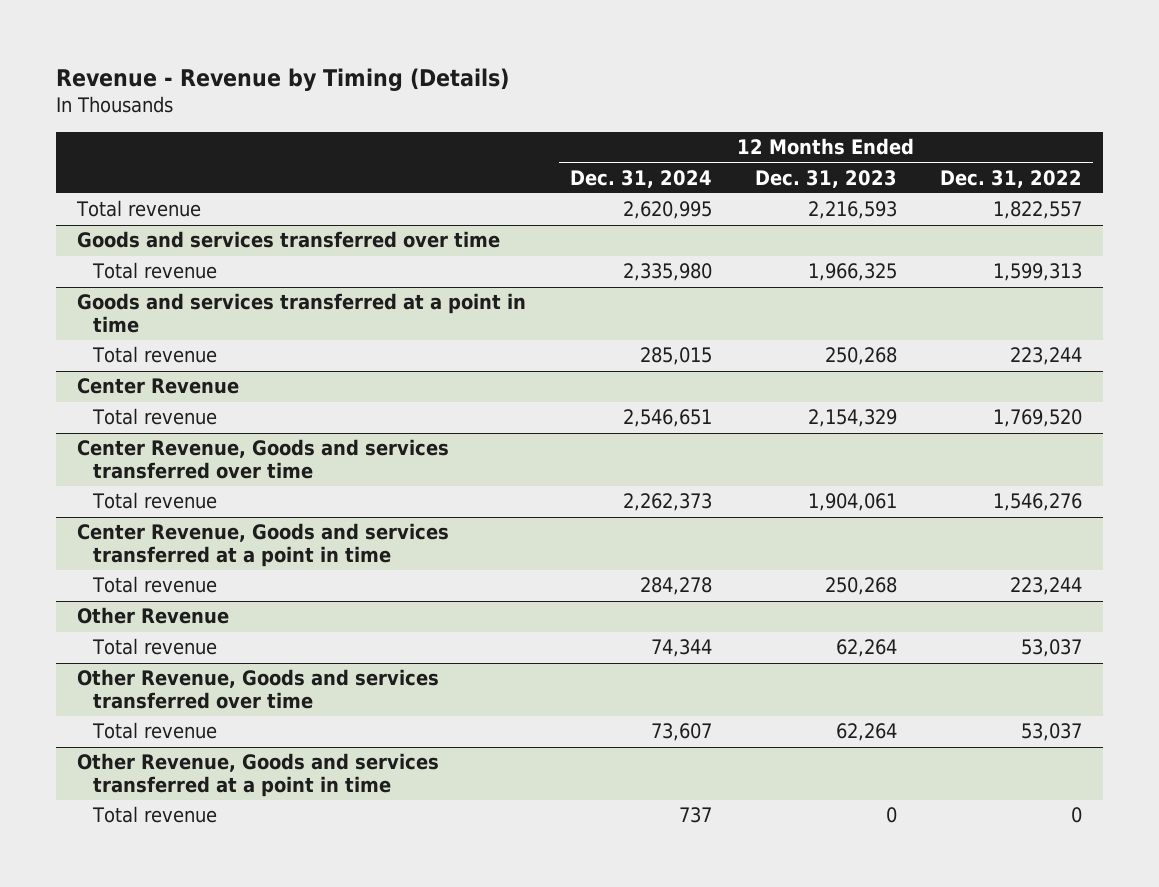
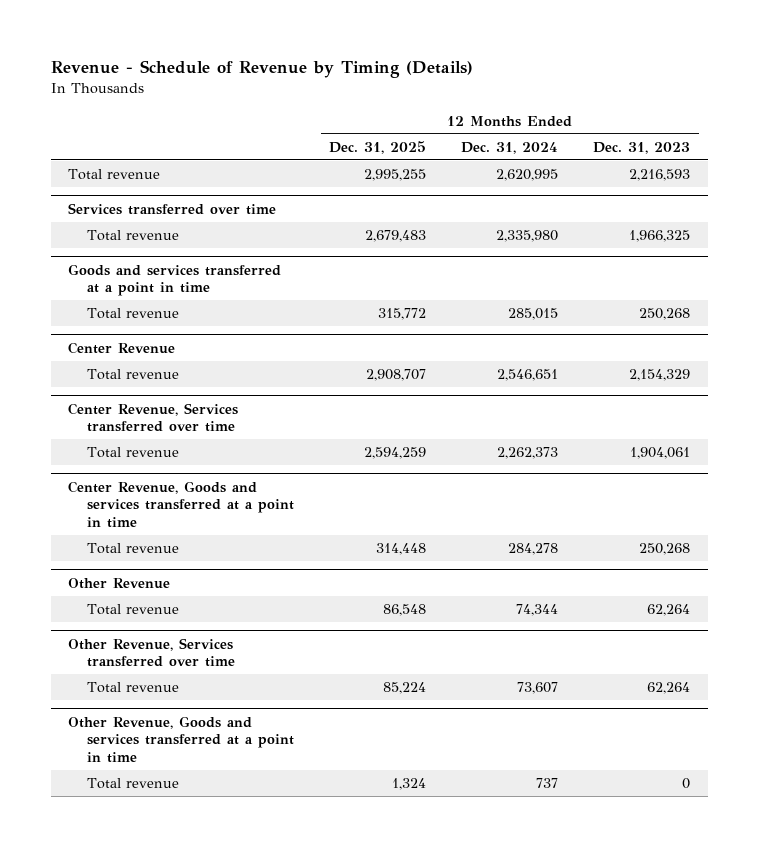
- Revenue - Revenue by Timing (Details)
+ Revenue - Schedule of Revenue by Timing (Details)
- | 12 Months Ended Dec. 31, 2024 | 12 Months Ended Dec. 31, 2023 | 12 Months Ended Dec. 31, 2022
+ | 12 Months Ended Dec. 31, 2025 | 12 Months Ended Dec. 31, 2024 | 12 Months Ended Dec. 31, 2023
- Goods and services transferred over time
+ Services transferred over time
- Center Revenue, Goods and services transferred over time
+ Center Revenue, Services transferred over time
- Other Revenue, Goods and services transferred over time
+ Other Revenue, Services transferred over time

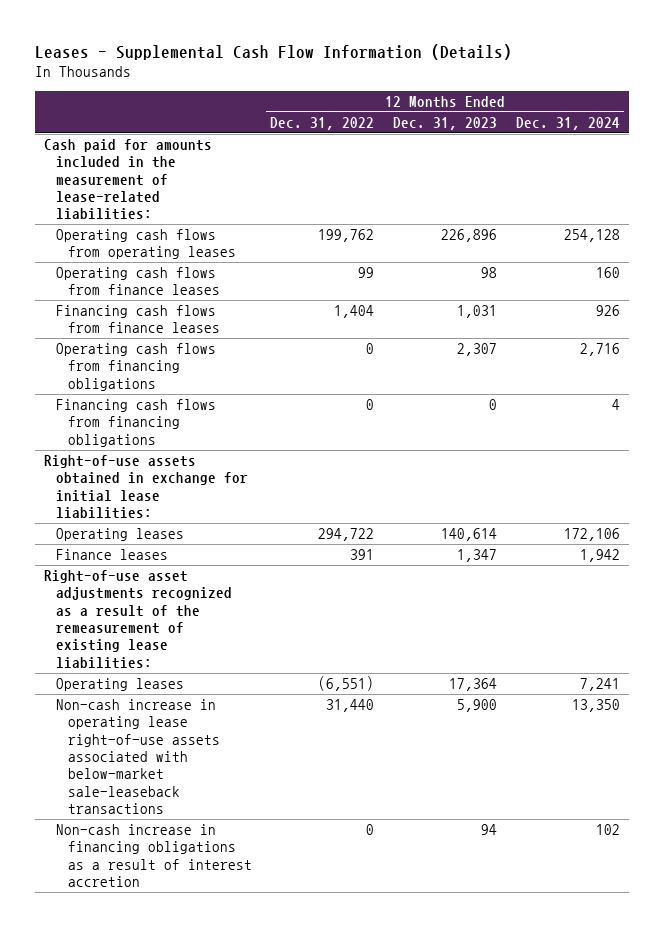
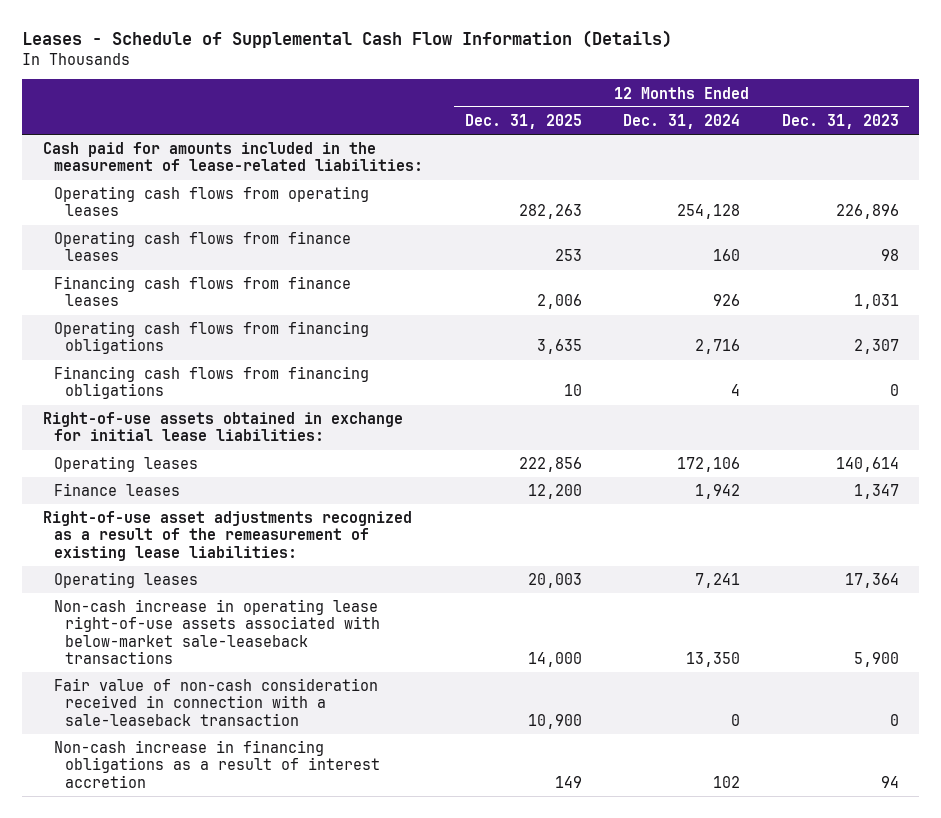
- Leases - Supplemental Cash Flow Information (Details)
+ Leases - Schedule of Supplemental Cash Flow Information (Details)
- | 12 Months Ended Dec. 31, 2022 | 12 Months Ended Dec. 31, 2023 | 12 Months Ended Dec. 31, 2024
+ | 12 Months Ended Dec. 31, 2025 | 12 Months Ended Dec. 31, 2024 | 12 Months Ended Dec. 31, 2023
+ Fair value of non-cash consideration received in connection with a sale-leaseback transaction | 10,900 | 0 | 0

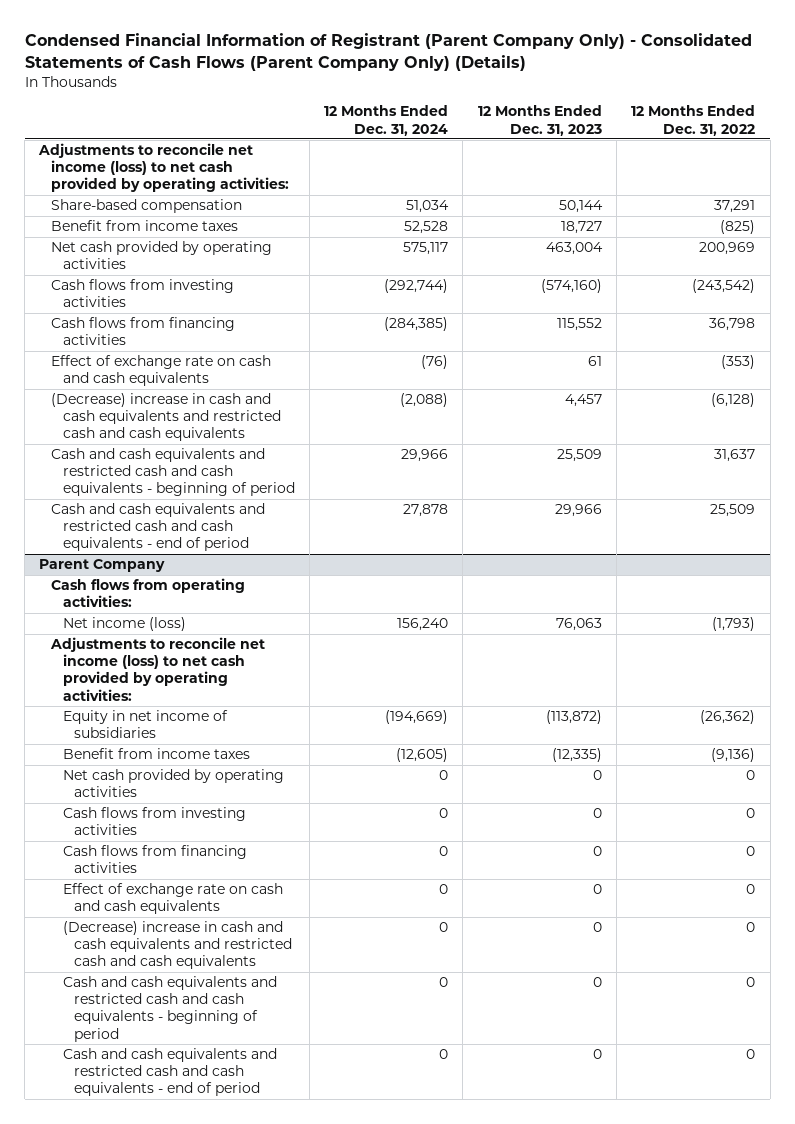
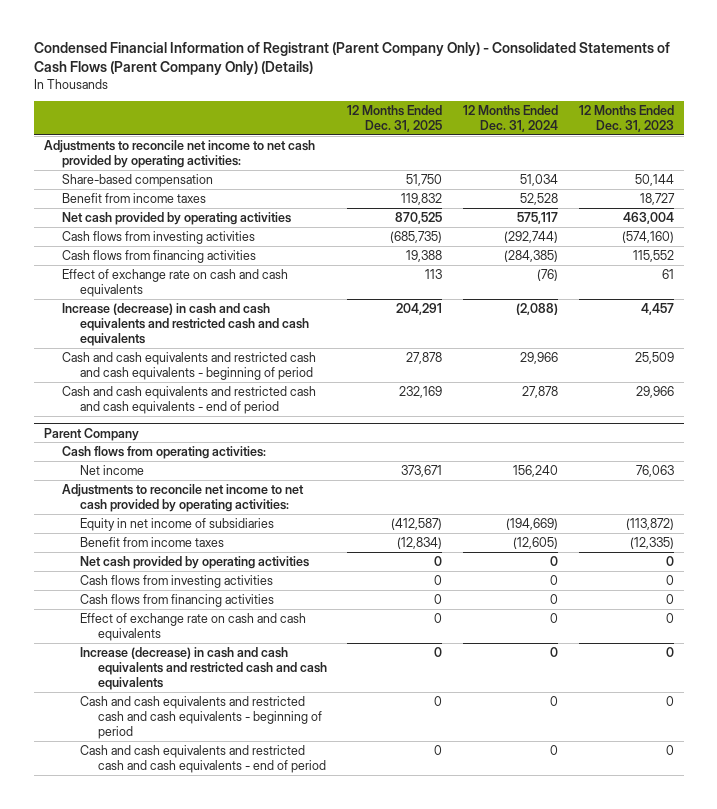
- | 12 Months Ended Dec. 31, 2024 | 12 Months Ended Dec. 31, 2023 | 12 Months Ended Dec. 31, 2022
+ | 12 Months Ended Dec. 31, 2025 | 12 Months Ended Dec. 31, 2024 | 12 Months Ended Dec. 31, 2023
- Adjustments to reconcile net income (loss) to net cash provided by operating activities:
+ Adjustments to reconcile net income to net cash provided by operating activities:
- (Decrease) increase in cash and cash equivalents and restricted cash and cash equivalents | (2,088) | 4,457 | (6,128)
+ Increase (decrease) in cash and cash equivalents and restricted cash and cash equivalents | 204,291 | (2,088) | 4,457
@ Parent Company
- Net income (loss) | 156,240 | 76,063 | (1,793)
- Adjustments to reconcile net income (loss) to net cash provided by operating activities:
+ Net income | 373,671 | 156,240 | 76,063
+ Adjustments to reconcile net income to net cash provided by operating activities:
- (Decrease) increase in cash and cash equivalents and restricted cash and cash equivalents | 0 | 0 | 0
+ Increase (decrease) in cash and cash equivalents and restricted cash and cash equivalents | 0 | 0 | 0

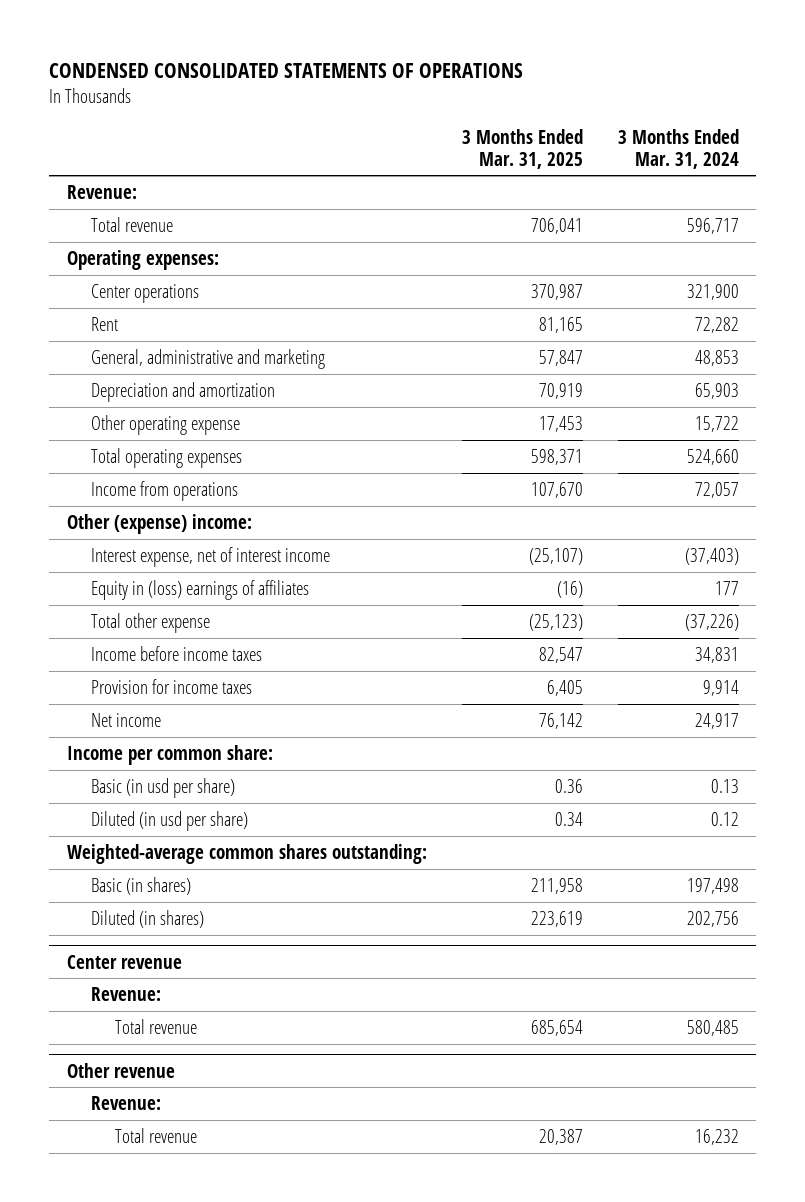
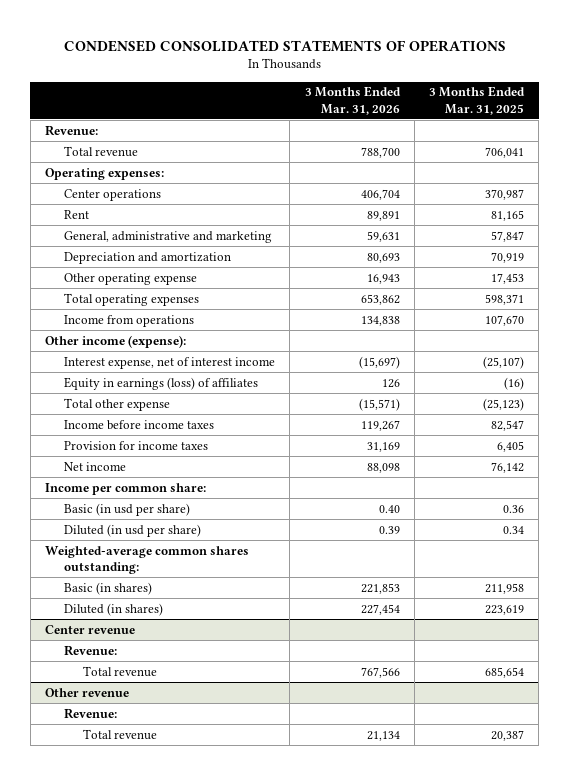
- | 3 Months Ended Mar. 31, 2025 | 3 Months Ended Mar. 31, 2024
+ | 3 Months Ended Mar. 31, 2026 | 3 Months Ended Mar. 31, 2025
- Other (expense) income:
+ Other income (expense):
- Equity in (loss) earnings of affiliates | (16) | 177
+ Equity in earnings (loss) of affiliates | 126 | (16)

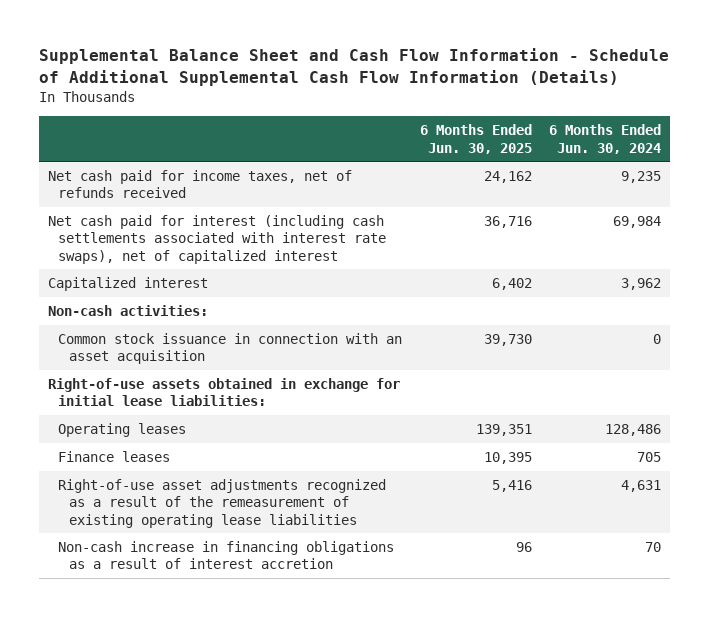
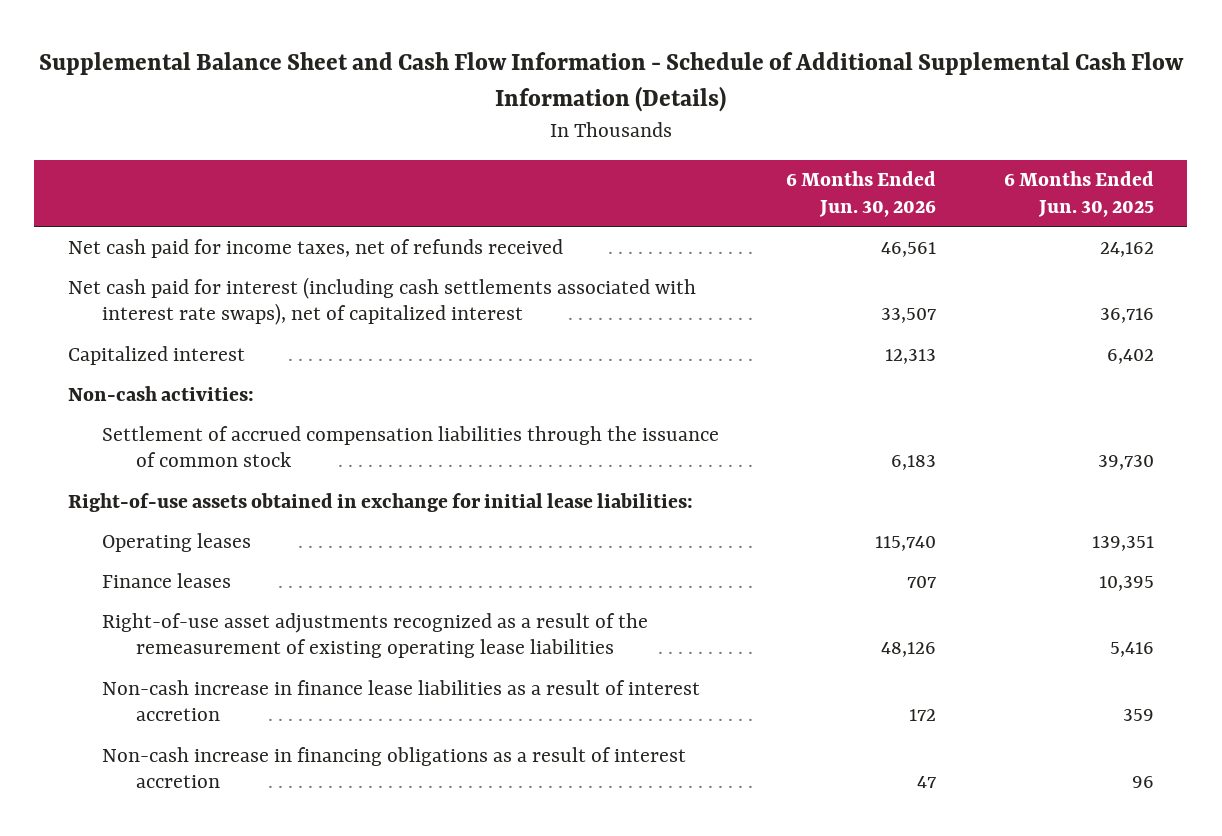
- | 6 Months Ended Jun. 30, 2025 | 6 Months Ended Jun. 30, 2024
+ | 6 Months Ended Jun. 30, 2026 | 6 Months Ended Jun. 30, 2025
- Common stock issuance in connection with an asset acquisition | 39,730 | 0
+ Settlement of accrued compensation liabilities through the issuance of common stock | 6,183 | 39,730
+ Non-cash increase in finance lease liabilities as a result of interest accretion | 172 | 359

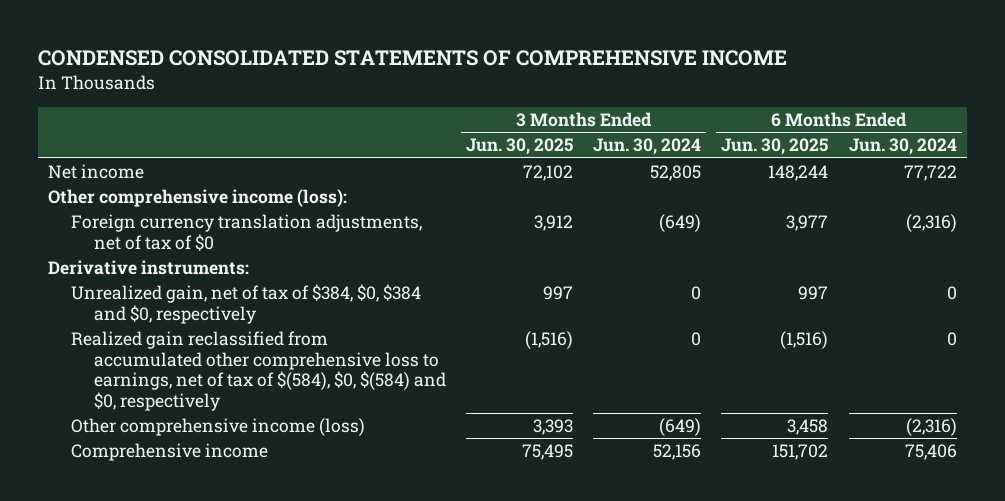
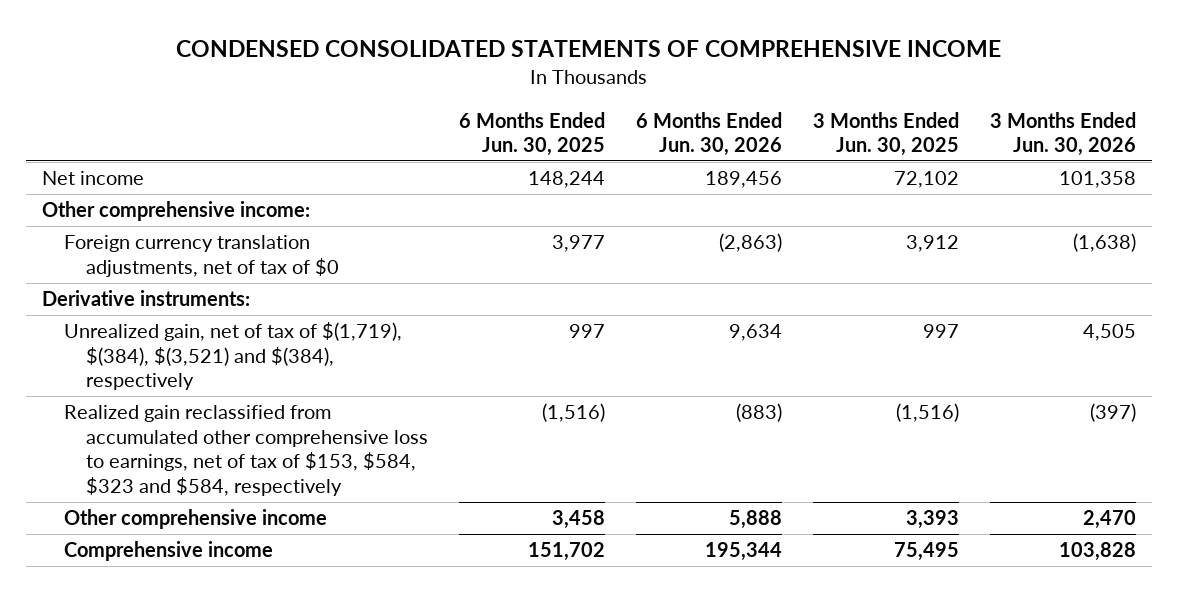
- | 3 Months Ended Jun. 30, 2025 | 3 Months Ended Jun. 30, 2024 | 6 Months Ended Jun. 30, 2025 | 6 Months Ended Jun. 30, 2024
+ | 6 Months Ended Jun. 30, 2025 | 6 Months Ended Jun. 30, 2026 | 3 Months Ended Jun. 30, 2025 | 3 Months Ended Jun. 30, 2026
- Other comprehensive income (loss):
+ Other comprehensive income:
- Unrealized gain, net of tax of $384, $0, $384 and $0, respectively | 997 | 0 | 997 | 0
- Realized gain reclassified from accumulated other comprehensive loss to earnings, net of tax of $(584), $0, $(584) and $0, respectively | (1,516) | 0 | (1,516) | 0
- Other comprehensive income (loss) | 3,393 | (649) | 3,458 | (2,316)
+ Unrealized gain, net of tax of $(1,719), $(384), $(3,521) and $(384), respectively | 997 | 9,634 | 997 | 4,505
+ Realized gain reclassified from accumulated other comprehensive loss to earnings, net of tax of $153, $584, $323 and $584, respectively | (1,516) | (883) | (1,516) | (397)
+ Other comprehensive income | 3,458 | 5,888 | 3,393 | 2,470

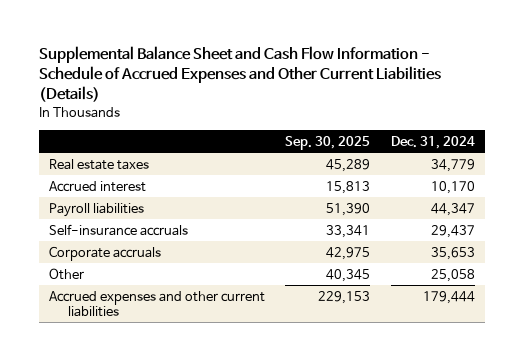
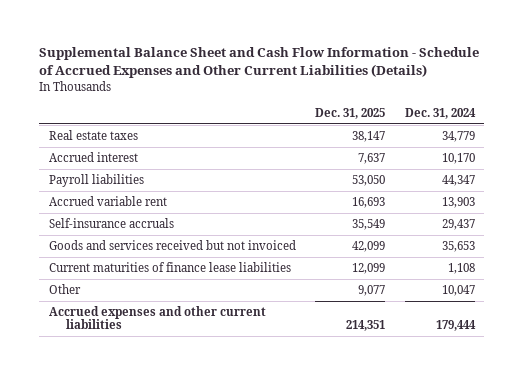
- | Sep. 30, 2025 | Dec. 31, 2024
+ | Dec. 31, 2025 | Dec. 31, 2024
+ Accrued variable rent | 16,693 | 13,903
- Corporate accruals | 42,975 | 35,653
- Other | 40,345 | 25,058
+ Goods and services received but not invoiced | 42,099 | 35,653
+ Current maturities of finance lease liabilities | 12,099 | 1,108
+ Other | 9,077 | 10,047

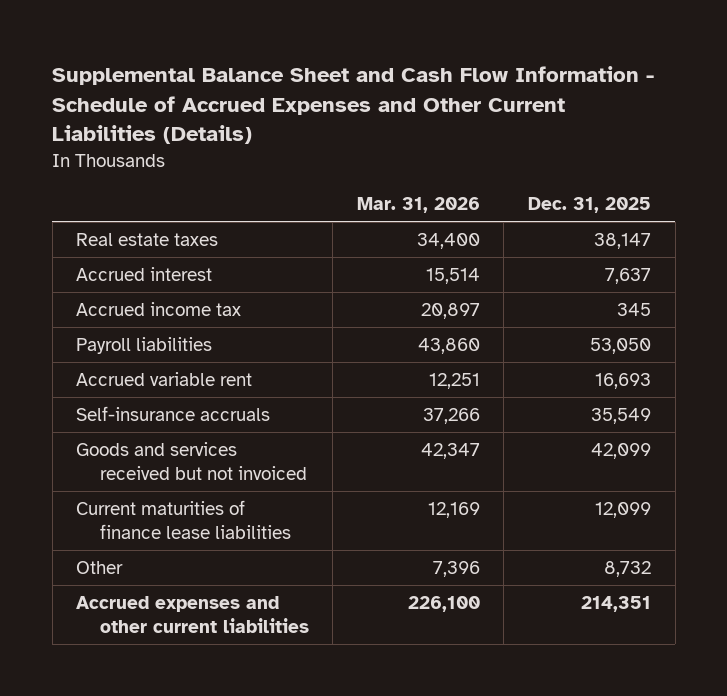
- | Dec. 31, 2025 | Dec. 31, 2024
+ | Mar. 31, 2026 | Dec. 31, 2025
+ Accrued income tax | 20,897 | 345
- Other | 9,077 | 10,047
+ Other | 7,396 | 8,732

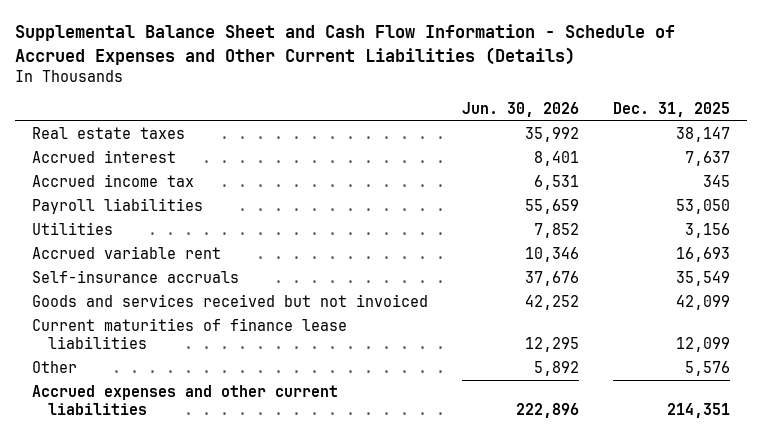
- | Mar. 31, 2026 | Dec. 31, 2025
+ | Jun. 30, 2026 | Dec. 31, 2025
+ Utilities | 7,852 | 3,156
- Other | 7,396 | 8,732
+ Other | 5,892 | 5,576

